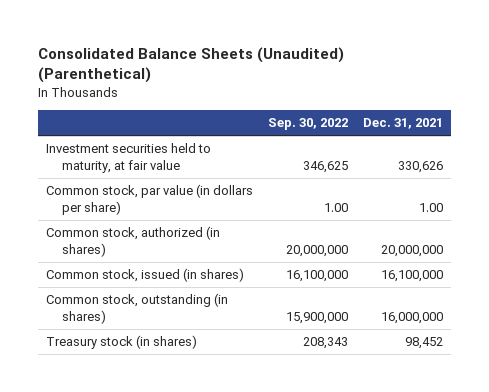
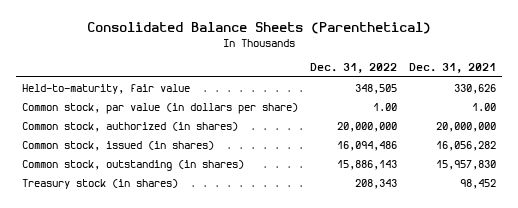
- Consolidated Balance Sheets (Unaudited) (Parenthetical)
+ Consolidated Balance Sheets (Parenthetical)
- | Sep. 30, 2022 | Dec. 31, 2021
+ | Dec. 31, 2022 | Dec. 31, 2021
- Investment securities held to maturity, at fair value | 346,625 | 330,626
+ Held-to-maturity, fair value | 348,505 | 330,626
- Common stock, issued (in shares) | 16,100,000 | 16,100,000
- Common stock, outstanding (in shares) | 15,900,000 | 16,000,000
+ Common stock, issued (in shares) | 16,094,486 | 16,056,282
+ Common stock, outstanding (in shares) | 15,886,143 | 15,957,830

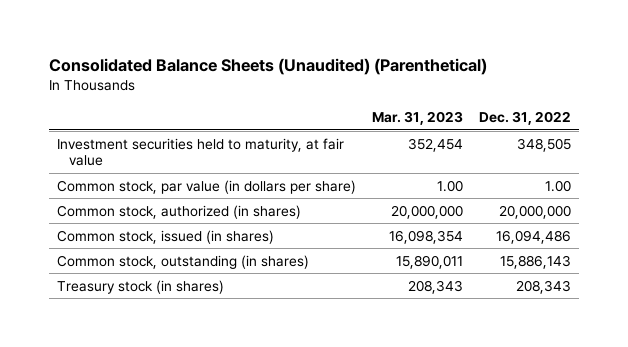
- Consolidated Balance Sheets (Parenthetical)
+ Consolidated Balance Sheets (Unaudited) (Parenthetical)
- | Dec. 31, 2022 | Dec. 31, 2021
+ | Mar. 31, 2023 | Dec. 31, 2022
- Held-to-maturity, fair value | 348,505 | 330,626
+ Investment securities held to maturity, at fair value | 352,454 | 348,505

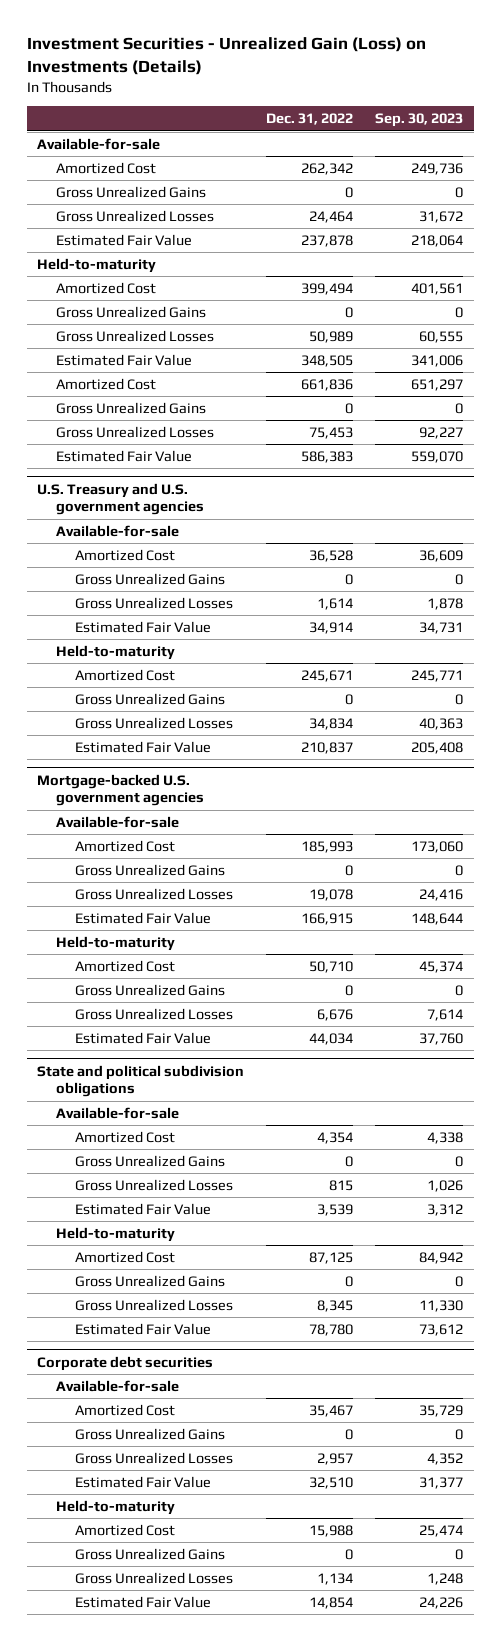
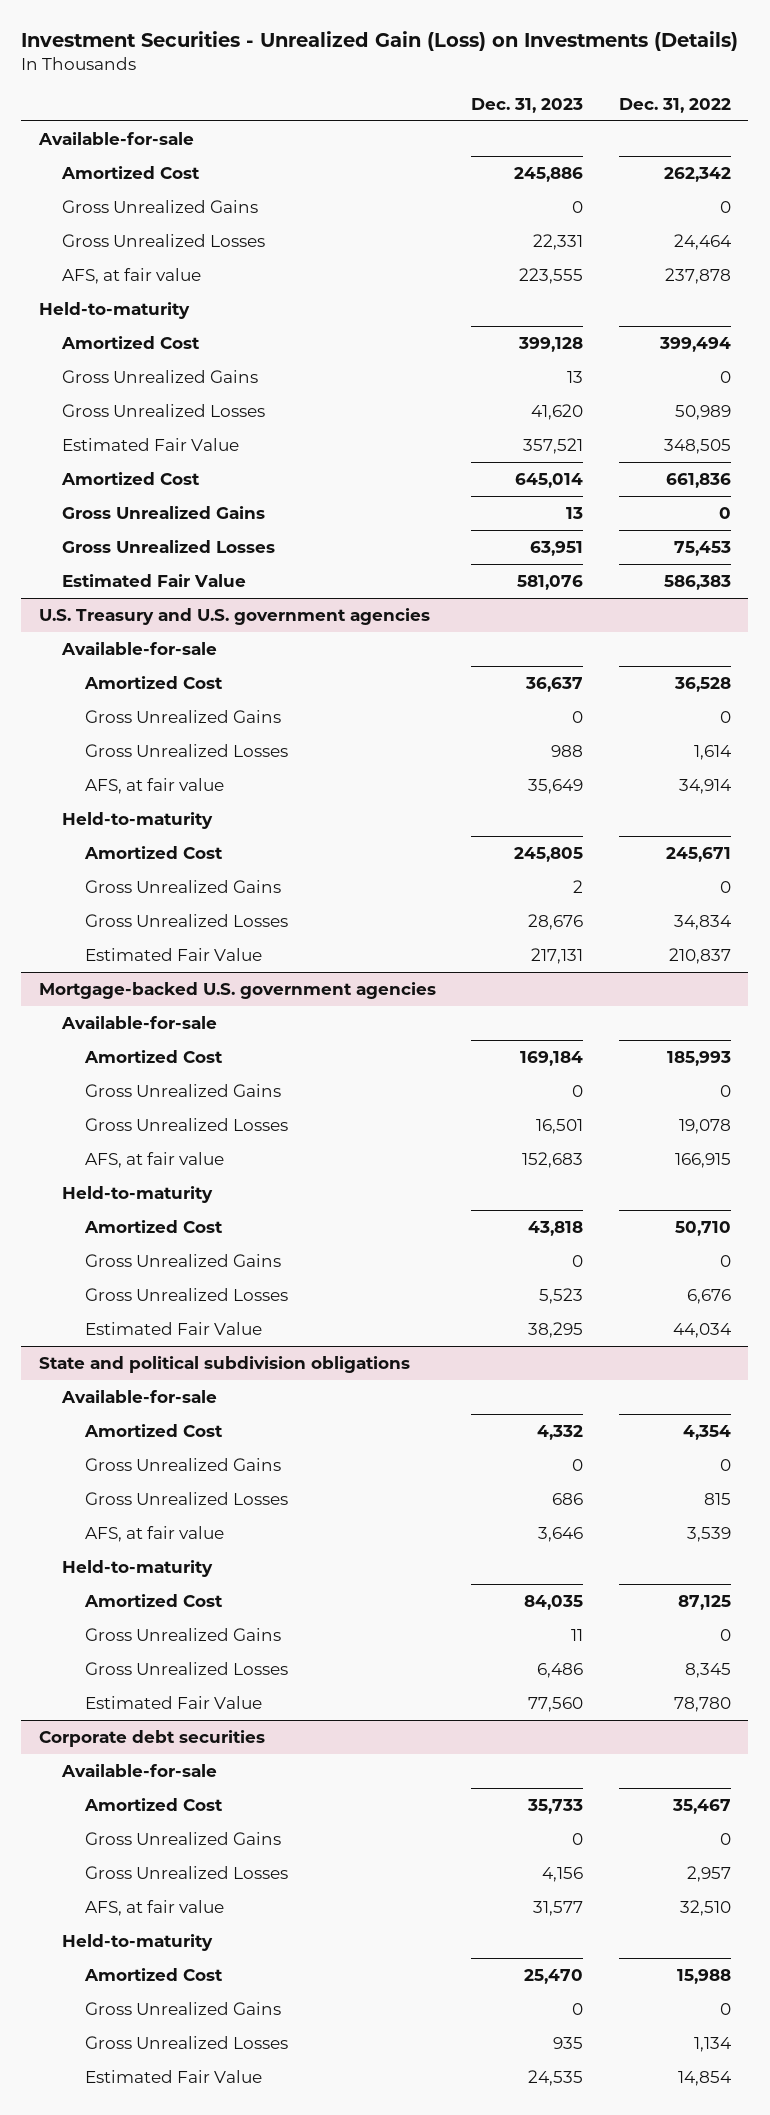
- | Dec. 31, 2022 | Sep. 30, 2023
+ | Dec. 31, 2023 | Dec. 31, 2022
- Estimated Fair Value | 237,878 | 218,064
+ AFS, at fair value | 223,555 | 237,878
@ U.S. Treasury and U.S. government agencies
- Estimated Fair Value | 34,914 | 34,731
+ AFS, at fair value | 35,649 | 34,914
@ Mortgage-backed U.S. government agencies
- Estimated Fair Value | 166,915 | 148,644
+ AFS, at fair value | 152,683 | 166,915
@ State and political subdivision obligations
- Estimated Fair Value | 3,539 | 3,312
+ AFS, at fair value | 3,646 | 3,539
@ Corporate debt securities
- Estimated Fair Value | 32,510 | 31,377
+ AFS, at fair value | 31,577 | 32,510

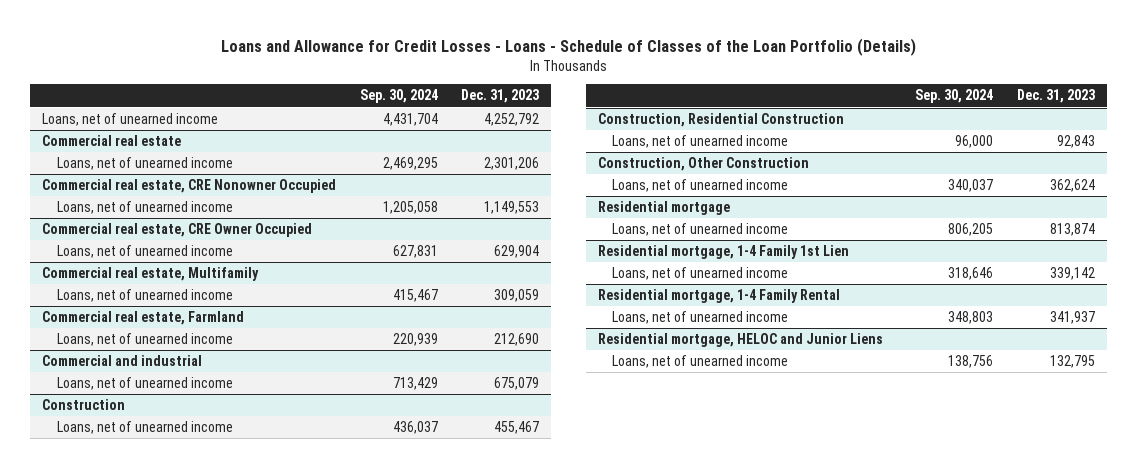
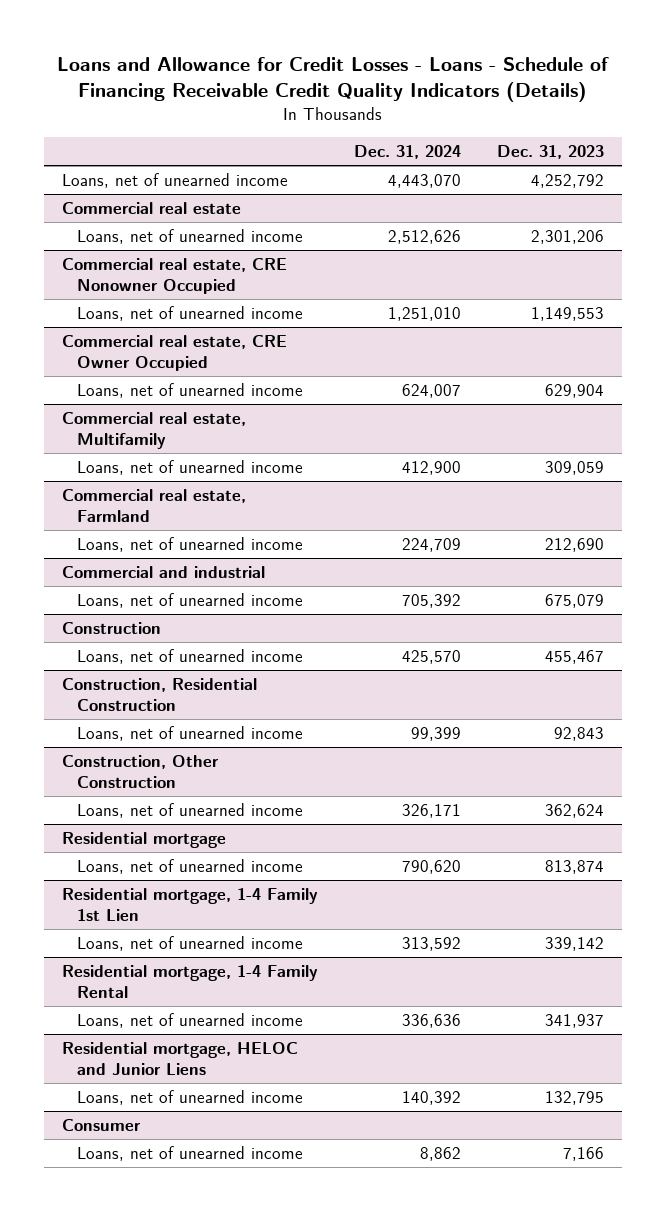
- Loans and Allowance for Credit Losses - Loans - Schedule of Classes of the Loan Portfolio (Details)
+ Loans and Allowance for Credit Losses - Loans - Schedule of Financing Receivable Credit Quality Indicators (Details)
- | Sep. 30, 2024 | Dec. 31, 2023
+ | Dec. 31, 2024 | Dec. 31, 2023
+ Consumer
+ Loans, net of unearned income | 8,862 | 7,166

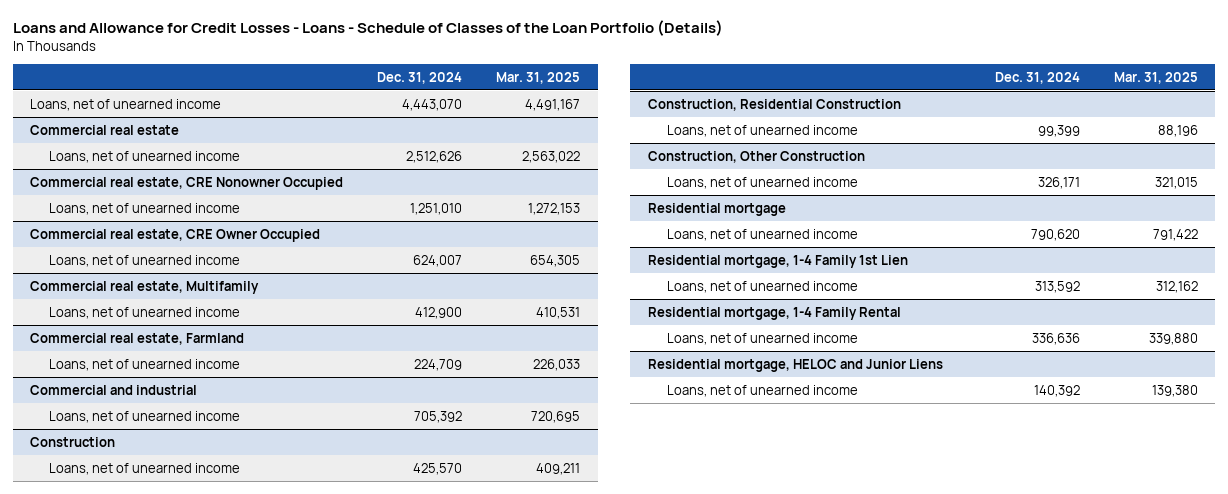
- Loans and Allowance for Credit Losses - Loans - Schedule of Financing Receivable Credit Quality Indicators (Details)
+ Loans and Allowance for Credit Losses - Loans - Schedule of Classes of the Loan Portfolio (Details)
- | Dec. 31, 2024 | Dec. 31, 2023
+ | Dec. 31, 2024 | Mar. 31, 2025
- Consumer
- Loans, net of unearned income | 8,862 | 7,166

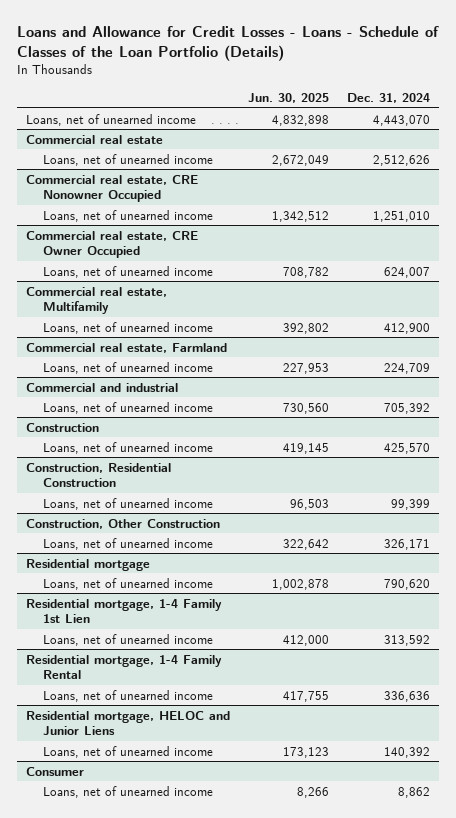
- | Dec. 31, 2024 | Mar. 31, 2025
+ | Jun. 30, 2025 | Dec. 31, 2024
+ Consumer
+ Loans, net of unearned income | 8,266 | 8,862

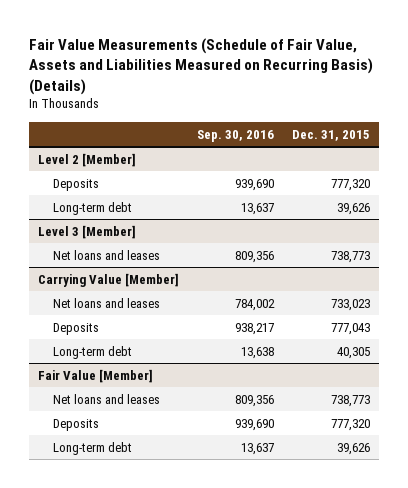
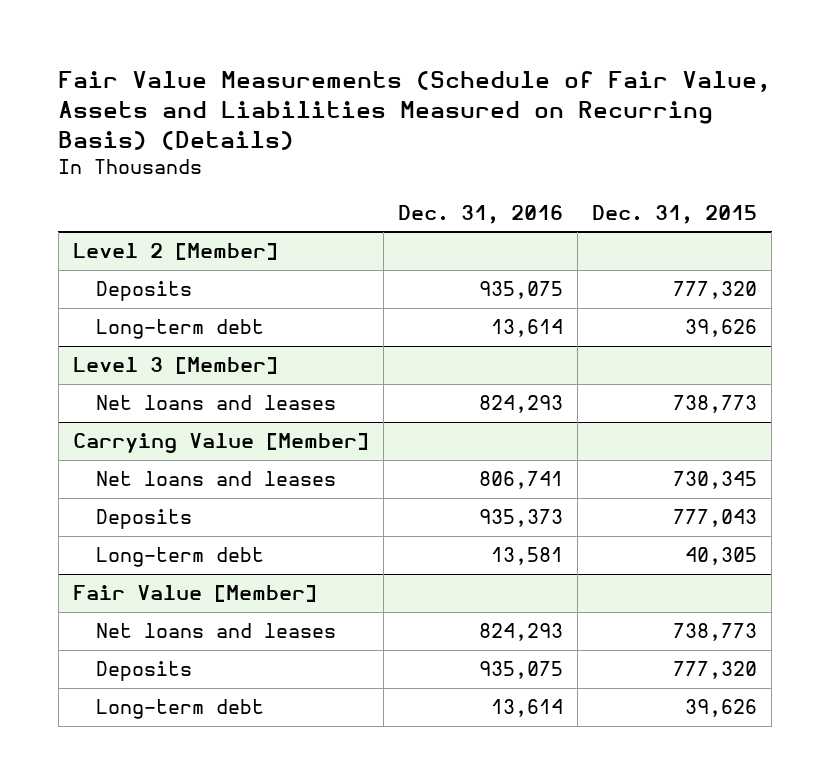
- | Sep. 30, 2016 | Dec. 31, 2015
+ | Dec. 31, 2016 | Dec. 31, 2015
@ Carrying Value [Member]
- Net loans and leases | 784,002 | 733,023
+ Net loans and leases | 806,741 | 730,345

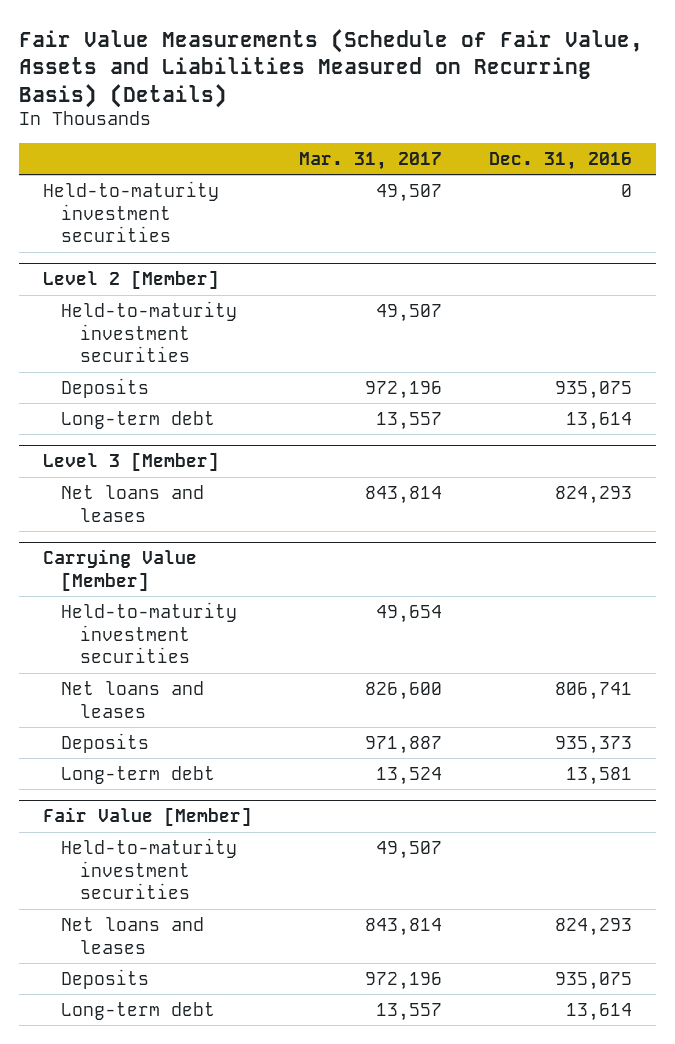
- | Dec. 31, 2016 | Dec. 31, 2015
+ | Mar. 31, 2017 | Dec. 31, 2016
+ Held-to-maturity investment securities | 49,507 | 0
@ Level 2 [Member]
+ Held-to-maturity investment securities | 49,507 |
@ Carrying Value [Member]
+ Held-to-maturity investment securities | 49,654 |
@ Fair Value [Member]
+ Held-to-maturity investment securities | 49,507 |

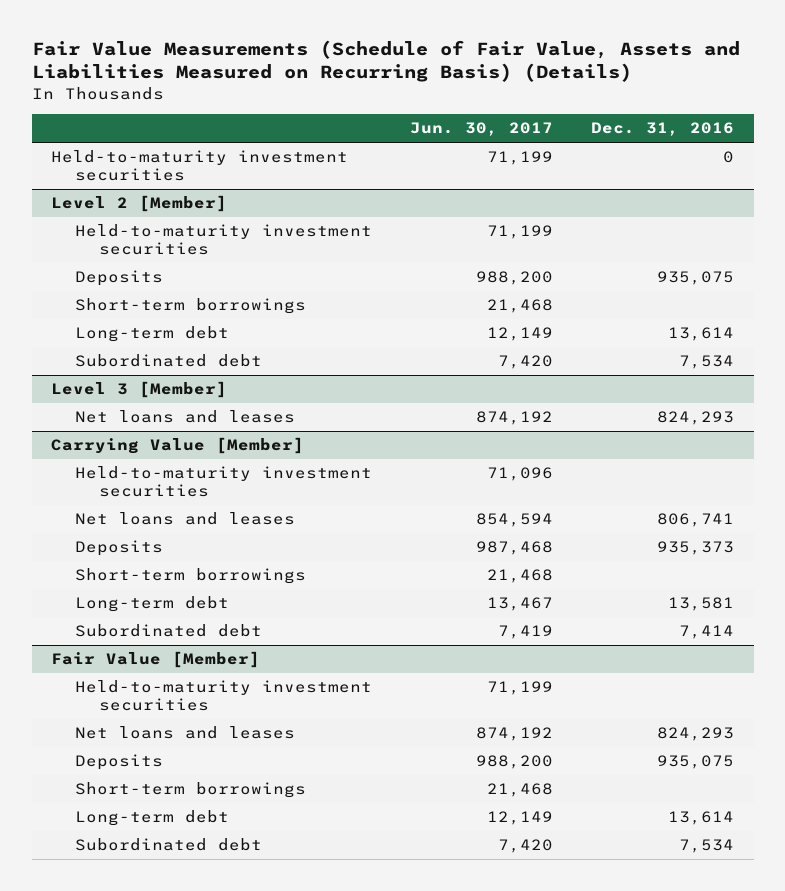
- | Mar. 31, 2017 | Dec. 31, 2016
+ | Jun. 30, 2017 | Dec. 31, 2016
@ Level 2 [Member]
+ Short-term borrowings | 21,468 |
+ Subordinated debt | 7,420 | 7,534
@ Carrying Value [Member]
+ Short-term borrowings | 21,468 |
+ Subordinated debt | 7,419 | 7,414
@ Fair Value [Member]
+ Short-term borrowings | 21,468 |
+ Subordinated debt | 7,420 | 7,534

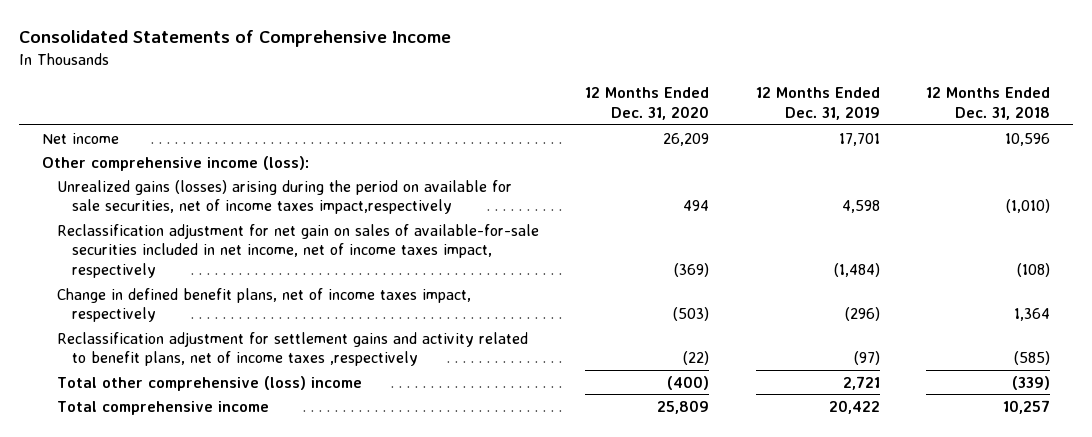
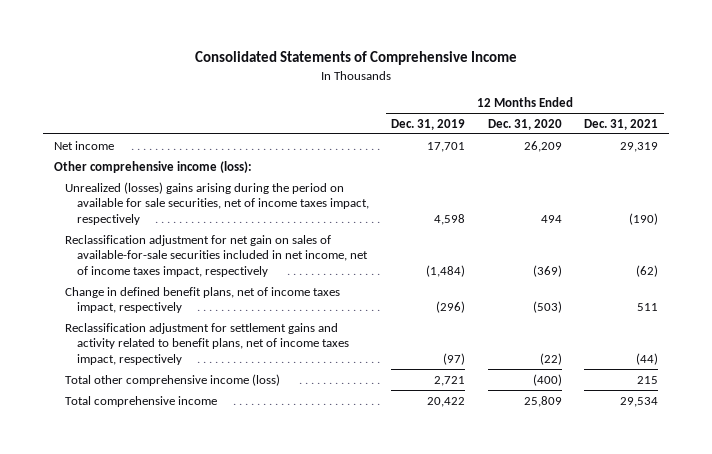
- | 12 Months Ended Dec. 31, 2020 | 12 Months Ended Dec. 31, 2019 | 12 Months Ended Dec. 31, 2018
+ | 12 Months Ended Dec. 31, 2019 | 12 Months Ended Dec. 31, 2020 | 12 Months Ended Dec. 31, 2021
- Unrealized gains (losses) arising during the period on available for sale securities, net of income taxes impact,respectively | 494 | 4,598 | (1,010)
+ Unrealized (losses) gains arising during the period on available for sale securities, net of income taxes impact, respectively | 4,598 | 494 | (190)
- Reclassification adjustment for settlement gains and activity related to benefit plans, net of income taxes ,respectively | (22) | (97) | (585)
- Total other comprehensive (loss) income | (400) | 2,721 | (339)
+ Reclassification adjustment for settlement gains and activity related to benefit plans, net of income taxes impact, respectively | (97) | (22) | (44)
+ Total other comprehensive income (loss) | 2,721 | (400) | 215

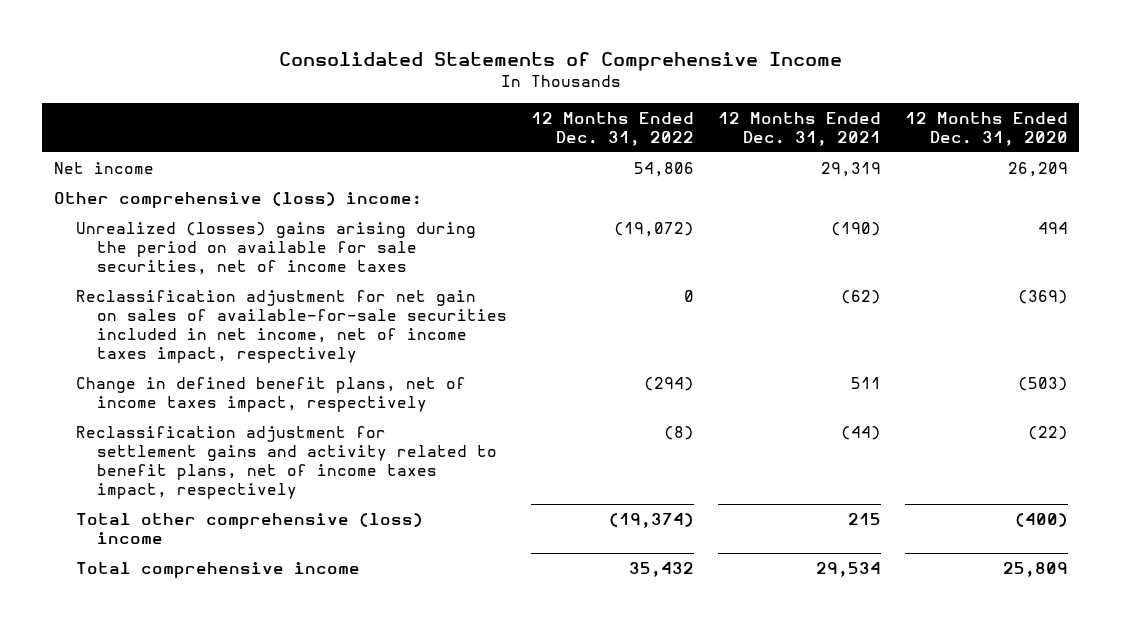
- | 12 Months Ended Dec. 31, 2019 | 12 Months Ended Dec. 31, 2020 | 12 Months Ended Dec. 31, 2021
+ | 12 Months Ended Dec. 31, 2022 | 12 Months Ended Dec. 31, 2021 | 12 Months Ended Dec. 31, 2020
- Other comprehensive income (loss):
- Unrealized (losses) gains arising during the period on available for sale securities, net of income taxes impact, respectively | 4,598 | 494 | (190)
+ Other comprehensive (loss) income:
+ Unrealized (losses) gains arising during the period on available for sale securities, net of income taxes | (19,072) | (190) | 494
- Total other comprehensive income (loss) | 2,721 | (400) | 215
+ Total other comprehensive (loss) income | (19,374) | 215 | (400)

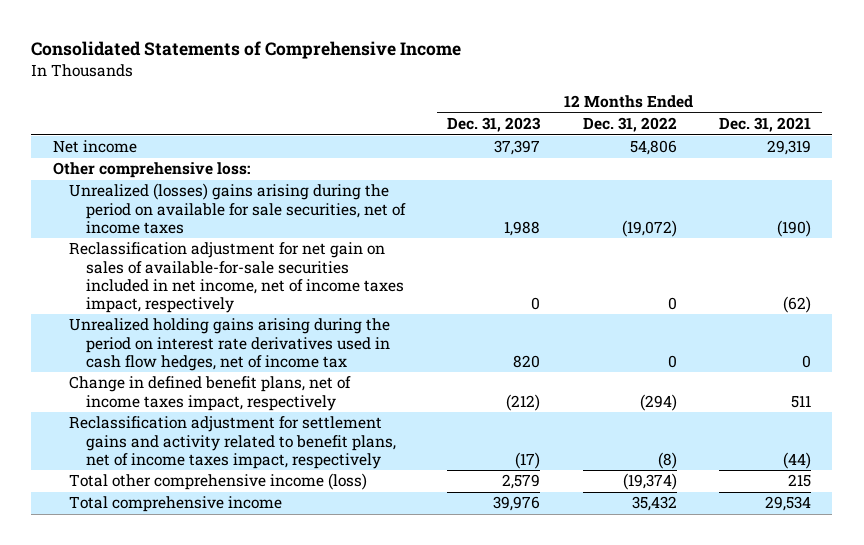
- | 12 Months Ended Dec. 31, 2022 | 12 Months Ended Dec. 31, 2021 | 12 Months Ended Dec. 31, 2020
+ | 12 Months Ended Dec. 31, 2023 | 12 Months Ended Dec. 31, 2022 | 12 Months Ended Dec. 31, 2021
- Other comprehensive (loss) income:
+ Other comprehensive loss:
+ Unrealized holding gains arising during the period on interest rate derivatives used in cash flow hedges, net of income tax | 820 | 0 | 0
- Total other comprehensive (loss) income | (19,374) | 215 | (400)
+ Total other comprehensive income (loss) | 2,579 | (19,374) | 215

